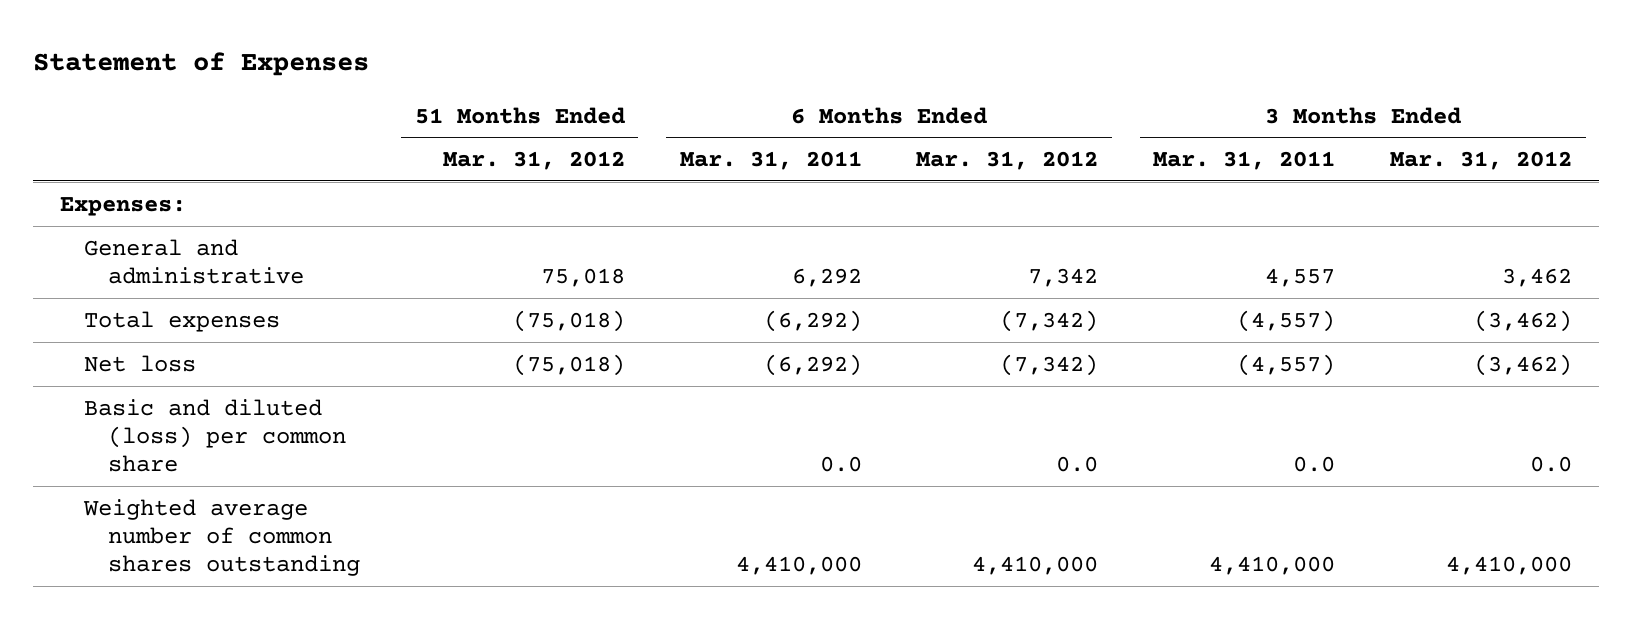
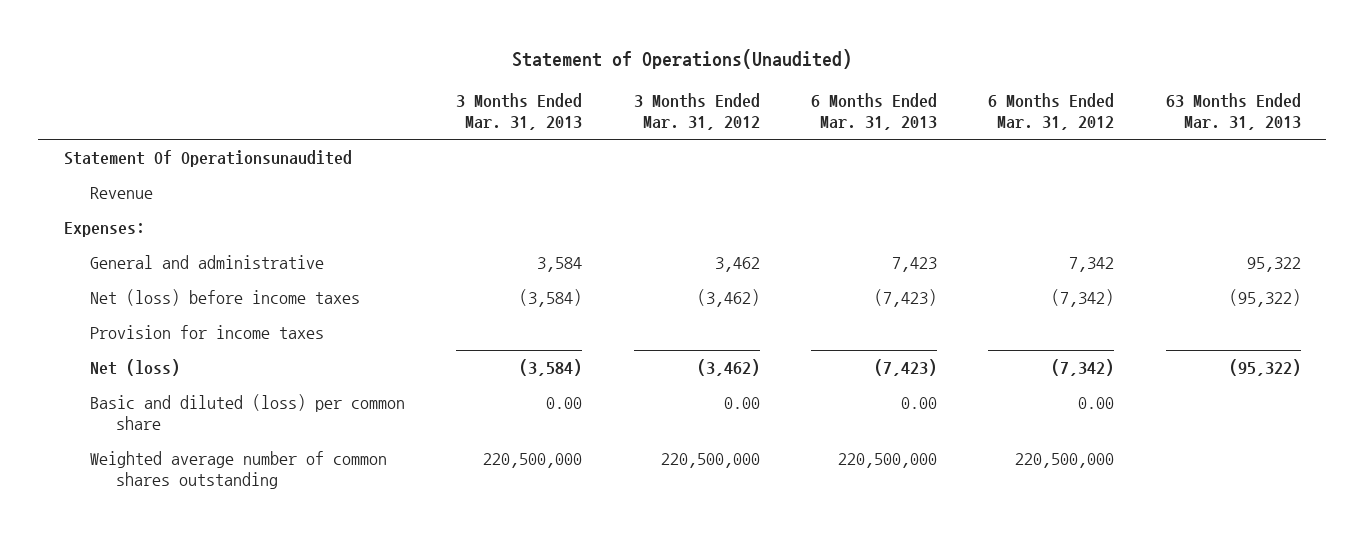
- Statement of Expenses
+ Statement of Operations(Unaudited)
- | 51 Months Ended Mar. 31, 2012 | 6 Months Ended Mar. 31, 2011 | 6 Months Ended Mar. 31, 2012 | 3 Months Ended Mar. 31, 2011 | 3 Months Ended Mar. 31, 2012
+ | 3 Months Ended Mar. 31, 2013 | 3 Months Ended Mar. 31, 2012 | 6 Months Ended Mar. 31, 2013 | 6 Months Ended Mar. 31, 2012 | 63 Months Ended Mar. 31, 2013
+ Statement Of Operationsunaudited
+ Revenue
- Total expenses | (75,018) | (6,292) | (7,342) | (4,557) | (3,462)
- Net loss | (75,018) | (6,292) | (7,342) | (4,557) | (3,462)
- Basic and diluted (loss) per common share | | 0.0 | 0.0 | 0.0 | 0.0
- Weighted average number of common shares outstanding | | 4,410,000 | 4,410,000 | 4,410,000 | 4,410,000
+ Net (loss) before income taxes | (3,584) | (3,462) | (7,423) | (7,342) | (95,322)
+ Provision for income taxes
+ Net (loss) | (3,584) | (3,462) | (7,423) | (7,342) | (95,322)
+ Basic and diluted (loss) per common share | 0.00 | 0.00 | 0.00 | 0.00 |
+ Weighted average number of common shares outstanding | 220,500,000 | 220,500,000 | 220,500,000 | 220,500,000 |

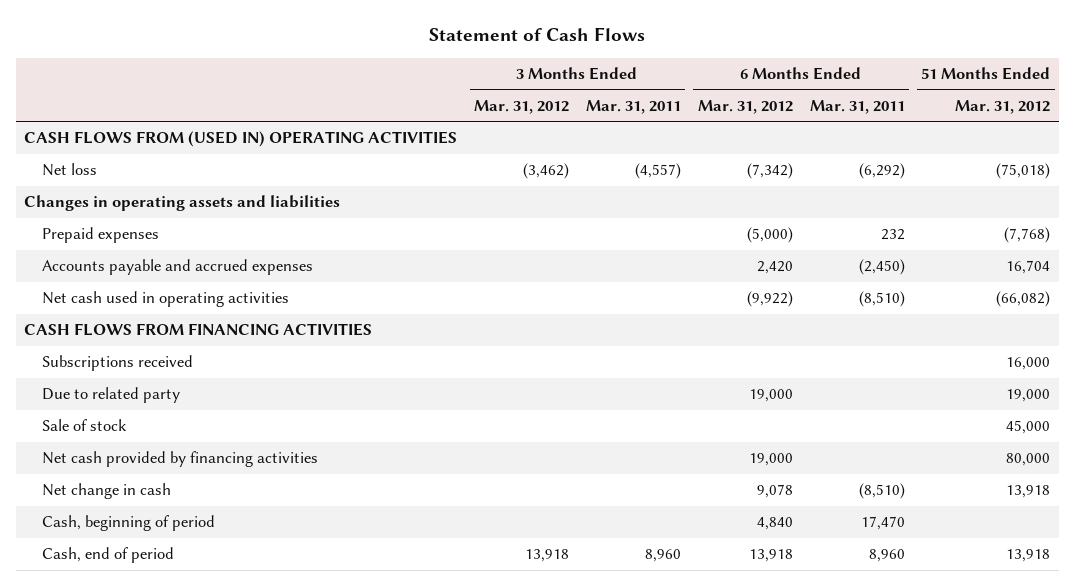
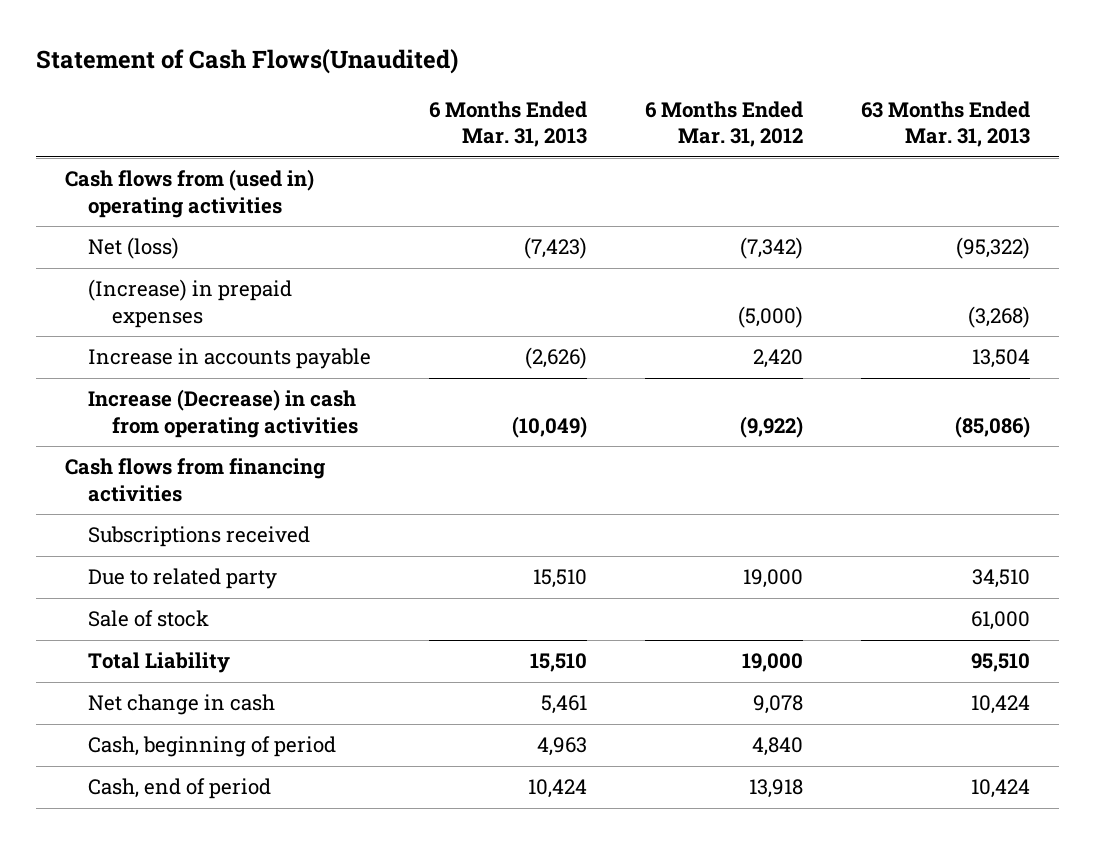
- Statement of Cash Flows
+ Statement of Cash Flows(Unaudited)
- | 3 Months Ended Mar. 31, 2012 | 3 Months Ended Mar. 31, 2011 | 6 Months Ended Mar. 31, 2012 | 6 Months Ended Mar. 31, 2011 | 51 Months Ended Mar. 31, 2012
+ | 6 Months Ended Mar. 31, 2013 | 6 Months Ended Mar. 31, 2012 | 63 Months Ended Mar. 31, 2013
- CASH FLOWS FROM (USED IN) OPERATING ACTIVITIES
- Net loss | (3,462) | (4,557) | (7,342) | (6,292) | (75,018)
- Changes in operating assets and liabilities
- Prepaid expenses | | | (5,000) | 232 | (7,768)
- Accounts payable and accrued expenses | | | 2,420 | (2,450) | 16,704
- Net cash used in operating activities | | | (9,922) | (8,510) | (66,082)
- CASH FLOWS FROM FINANCING ACTIVITIES
+ Cash flows from (used in) operating activities
+ Net (loss) | (7,423) | (7,342) | (95,322)
+ (Increase) in prepaid expenses | | (5,000) | (3,268)
+ Increase in accounts payable | (2,626) | 2,420 | 13,504
+ Increase (Decrease) in cash from operating activities | (10,049) | (9,922) | (85,086)
+ Cash flows from financing activities
- Net cash provided by financing activities | | | 19,000 | | 80,000
+ Total Liability | 15,510 | 19,000 | 95,510

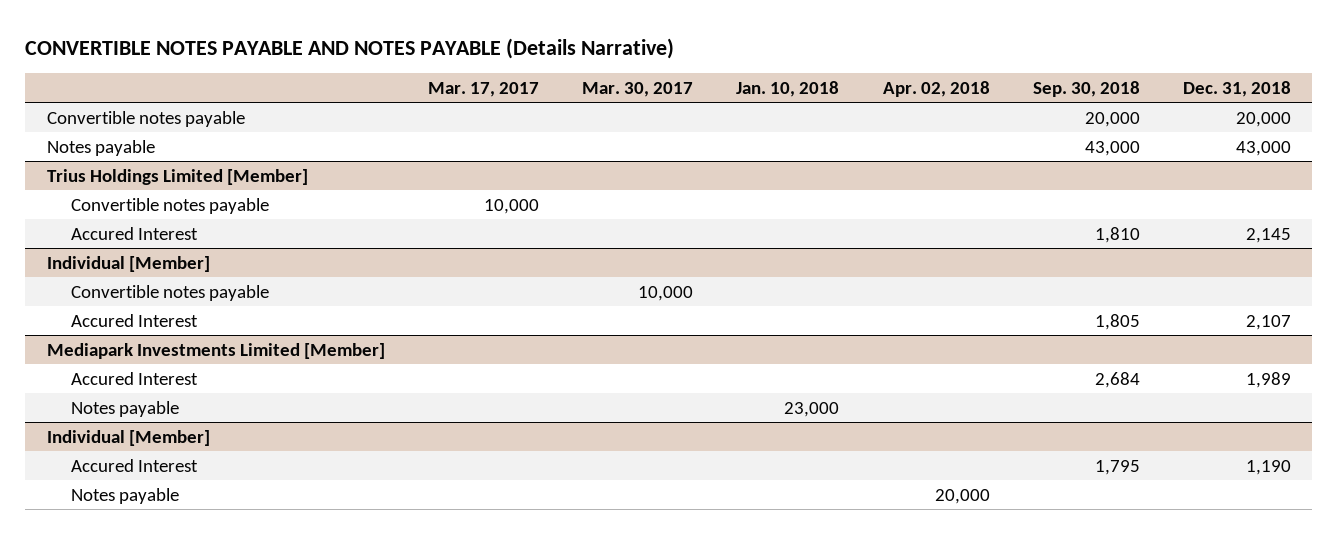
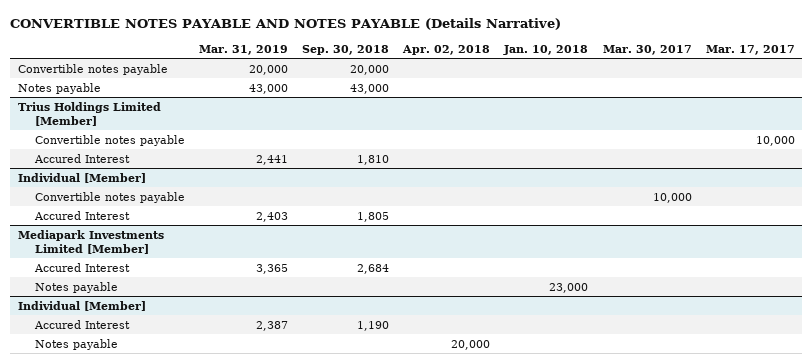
- | Mar. 17, 2017 | Mar. 30, 2017 | Jan. 10, 2018 | Apr. 02, 2018 | Sep. 30, 2018 | Dec. 31, 2018
+ | Mar. 31, 2019 | Sep. 30, 2018 | Apr. 02, 2018 | Jan. 10, 2018 | Mar. 30, 2017 | Mar. 17, 2017
@ Individual [Member]
- Accured Interest | | | | | 1,795 | 1,190
+ Accured Interest | 2,387 | 1,190 | | | |

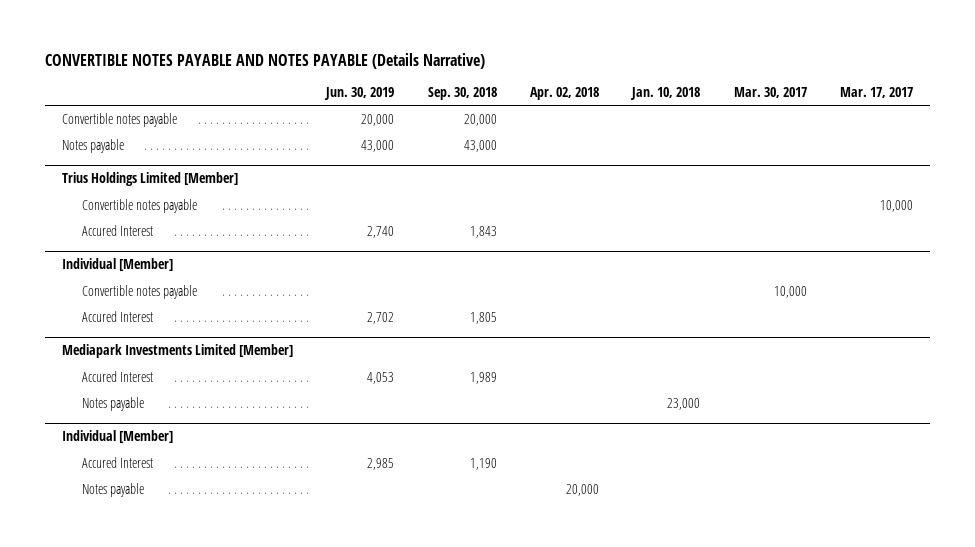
- | Mar. 31, 2019 | Sep. 30, 2018 | Apr. 02, 2018 | Jan. 10, 2018 | Mar. 30, 2017 | Mar. 17, 2017
+ | Jun. 30, 2019 | Sep. 30, 2018 | Apr. 02, 2018 | Jan. 10, 2018 | Mar. 30, 2017 | Mar. 17, 2017
@ Trius Holdings Limited [Member]
- Accured Interest | 2,441 | 1,810 | | | |
+ Accured Interest | 2,740 | 1,843 | | | |
@ Mediapark Investments Limited [Member]
- Accured Interest | 3,365 | 2,684 | | | |
+ Accured Interest | 4,053 | 1,989 | | | |

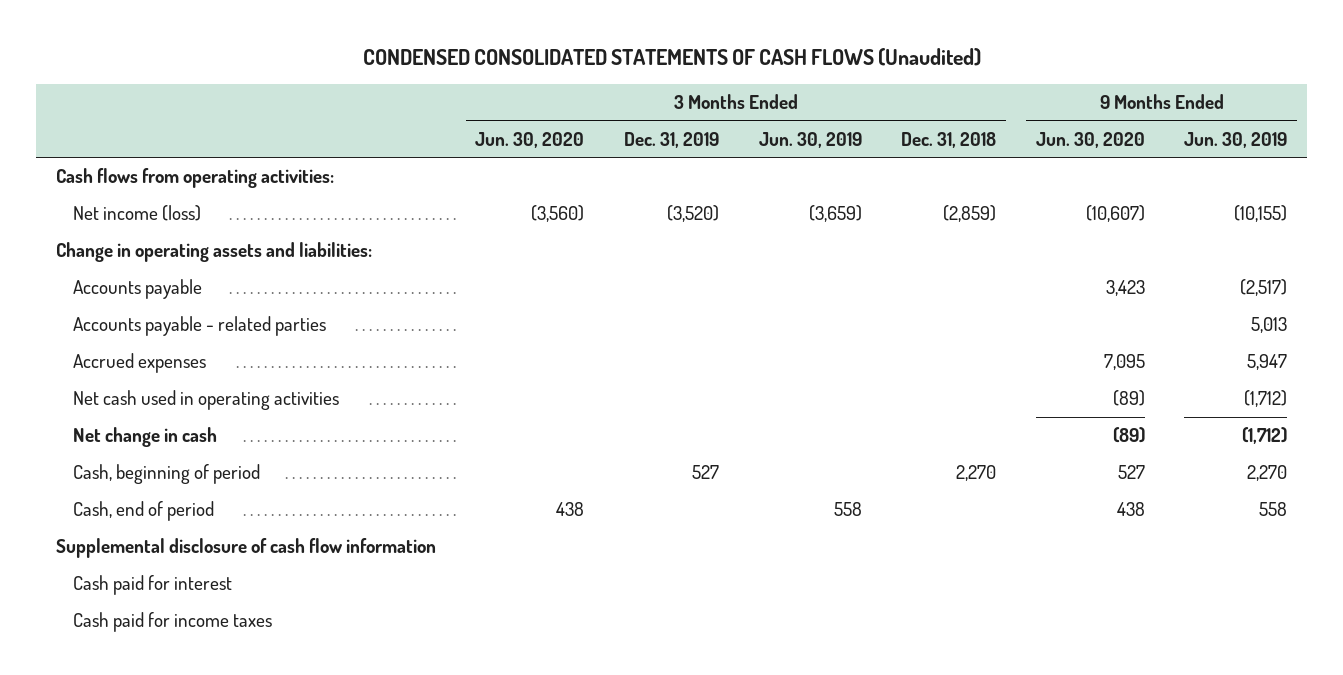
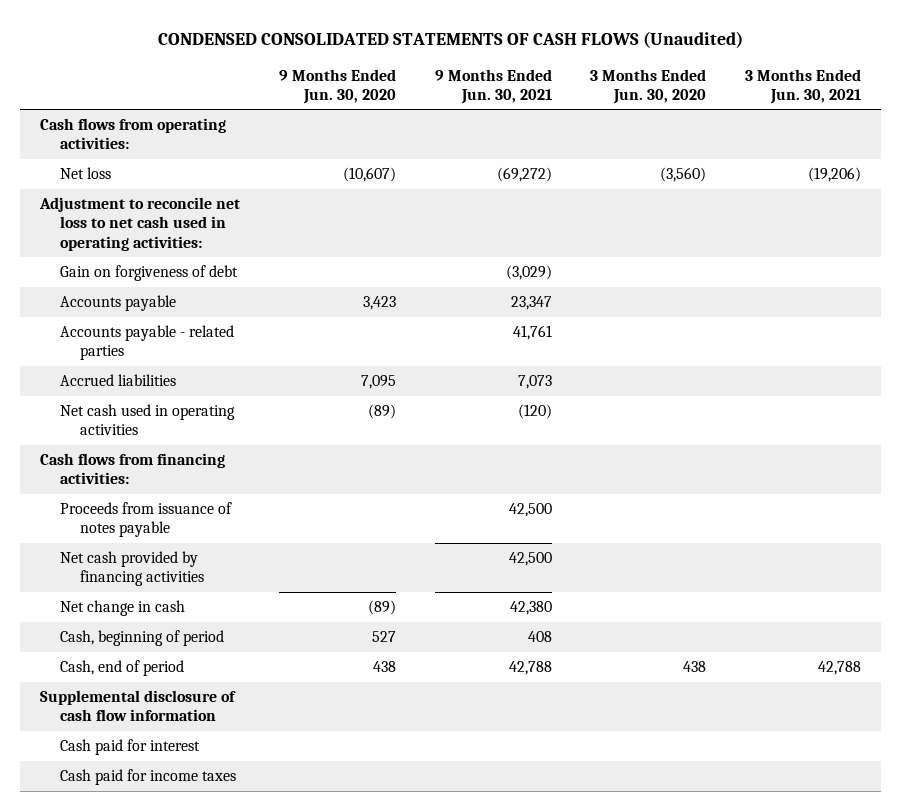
- | 3 Months Ended Jun. 30, 2020 | 3 Months Ended Dec. 31, 2019 | 3 Months Ended Jun. 30, 2019 | 3 Months Ended Dec. 31, 2018 | 9 Months Ended Jun. 30, 2020 | 9 Months Ended Jun. 30, 2019
+ | 9 Months Ended Jun. 30, 2020 | 9 Months Ended Jun. 30, 2021 | 3 Months Ended Jun. 30, 2020 | 3 Months Ended Jun. 30, 2021
- Net income (loss) | (3,560) | (3,520) | (3,659) | (2,859) | (10,607) | (10,155)
- Change in operating assets and liabilities:
+ Net loss | (10,607) | (69,272) | (3,560) | (19,206)
+ Adjustment to reconcile net loss to net cash used in operating activities:
+ Gain on forgiveness of debt | | (3,029) | |
- Accrued expenses | | | | | 7,095 | 5,947
+ Accrued liabilities | 7,095 | 7,073 | |
+ Cash flows from financing activities:
+ Proceeds from issuance of notes payable | | 42,500 | |
+ Net cash provided by financing activities | | 42,500 | |

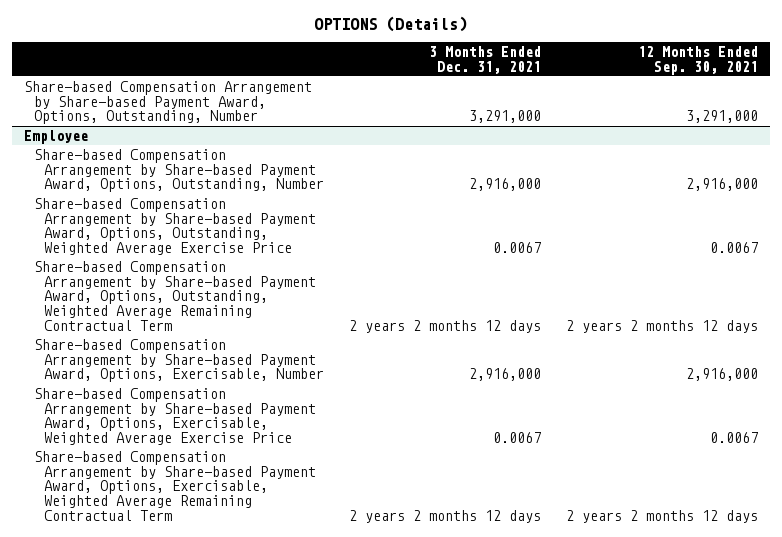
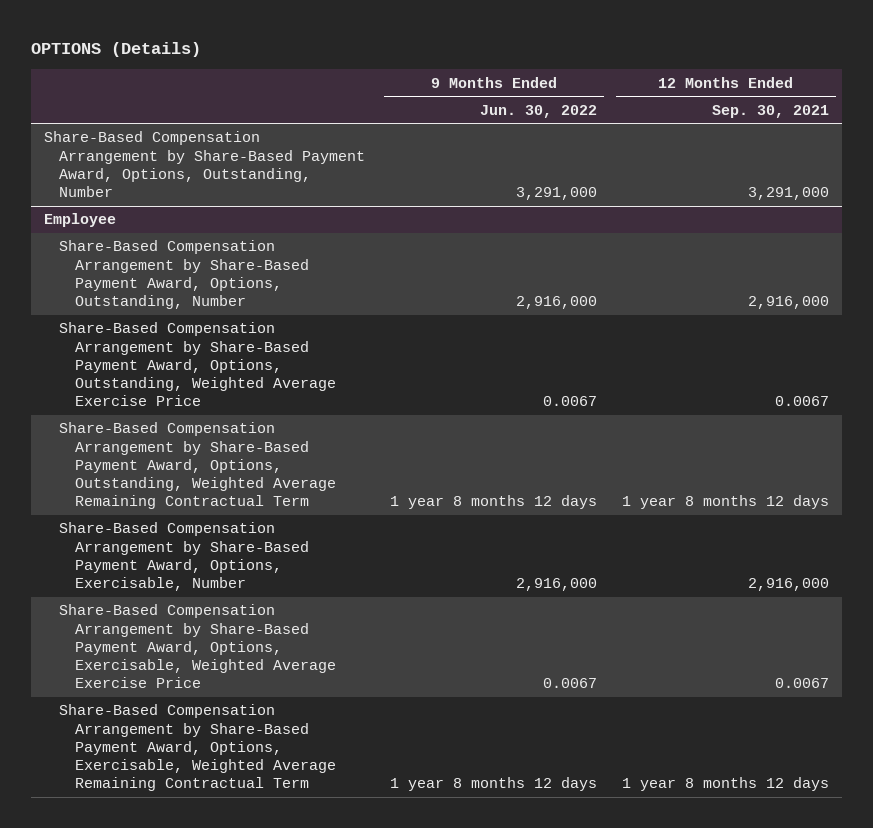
- | 3 Months Ended Dec. 31, 2021 | 12 Months Ended Sep. 30, 2021
+ | 9 Months Ended Jun. 30, 2022 | 12 Months Ended Sep. 30, 2021
- Share-based Compensation Arrangement by Share-based Payment Award, Options, Outstanding, Number | 3,291,000 | 3,291,000
+ Share-Based Compensation Arrangement by Share-Based Payment Award, Options, Outstanding, Number | 3,291,000 | 3,291,000
@ Employee
- Share-based Compensation Arrangement by Share-based Payment Award, Options, Outstanding, Number | 2,916,000 | 2,916,000
- Share-based Compensation Arrangement by Share-based Payment Award, Options, Outstanding, Weighted Average Exercise Price | 0.0067 | 0.0067
- Share-based Compensation Arrangement by Share-based Payment Award, Options, Outstanding, Weighted Average Remaining Contractual Term | 2 years 2 months 12 days | 2 years 2 months 12 days
- Share-based Compensation Arrangement by Share-based Payment Award, Options, Exercisable, Number | 2,916,000 | 2,916,000
- Share-based Compensation Arrangement by Share-based Payment Award, Options, Exercisable, Weighted Average Exercise Price | 0.0067 | 0.0067
- Share-based Compensation Arrangement by Share-based Payment Award, Options, Exercisable, Weighted Average Remaining Contractual Term | 2 years 2 months 12 days | 2 years 2 months 12 days
+ Share-Based Compensation Arrangement by Share-Based Payment Award, Options, Outstanding, Number | 2,916,000 | 2,916,000
+ Share-Based Compensation Arrangement by Share-Based Payment Award, Options, Outstanding, Weighted Average Exercise Price | 0.0067 | 0.0067
+ Share-Based Compensation Arrangement by Share-Based Payment Award, Options, Outstanding, Weighted Average Remaining Contractual Term | 1 year 8 months 12 days | 1 year 8 months 12 days
+ Share-Based Compensation Arrangement by Share-Based Payment Award, Options, Exercisable, Number | 2,916,000 | 2,916,000
+ Share-Based Compensation Arrangement by Share-Based Payment Award, Options, Exercisable, Weighted Average Exercise Price | 0.0067 | 0.0067
+ Share-Based Compensation Arrangement by Share-Based Payment Award, Options, Exercisable, Weighted Average Remaining Contractual Term | 1 year 8 months 12 days | 1 year 8 months 12 days

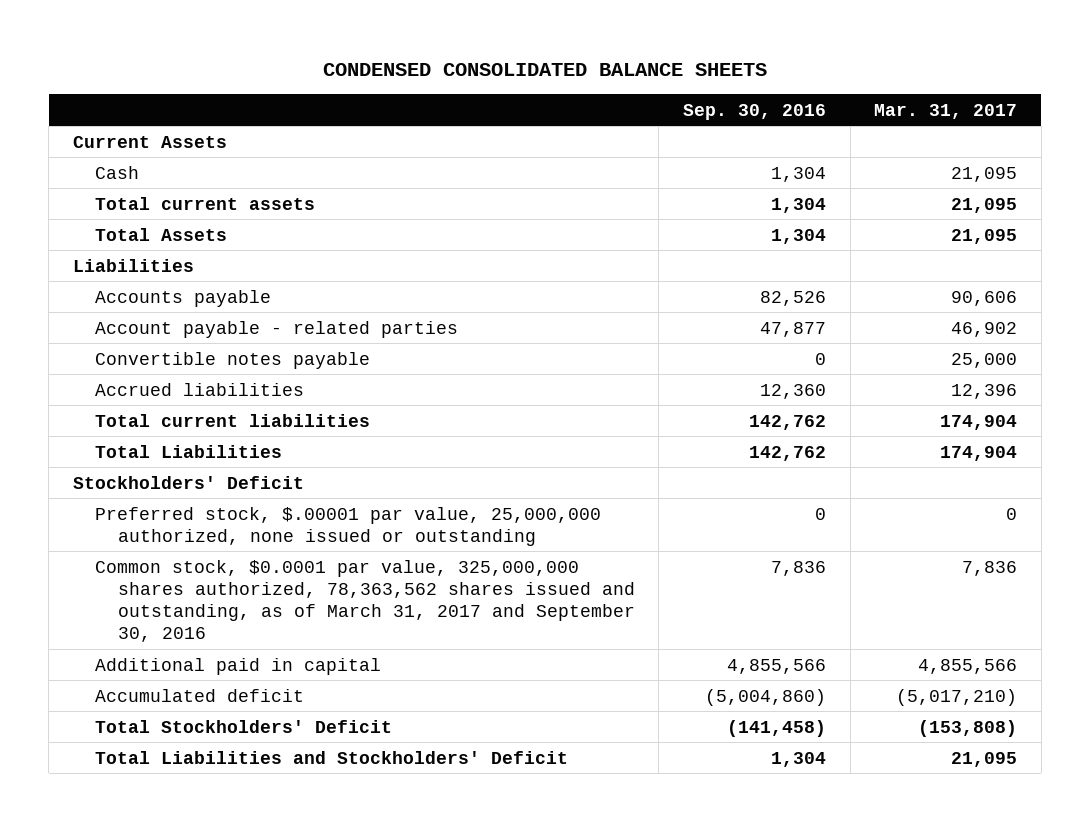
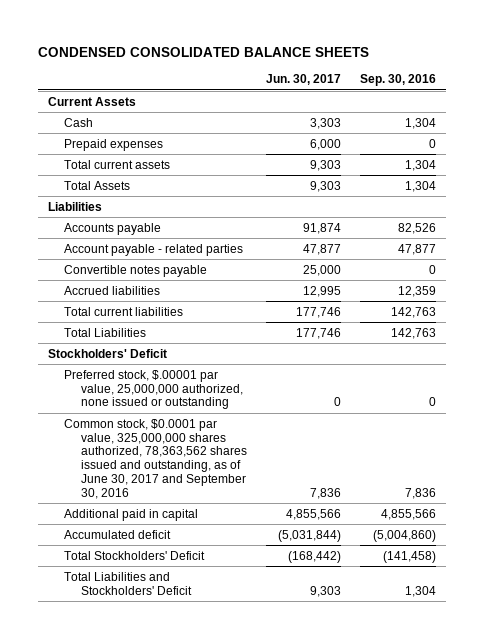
- | Sep. 30, 2016 | Mar. 31, 2017
+ | Jun. 30, 2017 | Sep. 30, 2016
+ Prepaid expenses | 6,000 | 0
- Accrued liabilities | 12,360 | 12,396
- Total current liabilities | 142,762 | 174,904
- Total Liabilities | 142,762 | 174,904
+ Accrued liabilities | 12,995 | 12,359
+ Total current liabilities | 177,746 | 142,763
+ Total Liabilities | 177,746 | 142,763
- Common stock, $0.0001 par value, 325,000,000 shares authorized, 78,363,562 shares issued and outstanding, as of March 31, 2017 and September 30, 2016 | 7,836 | 7,836
+ Common stock, $0.0001 par value, 325,000,000 shares authorized, 78,363,562 shares issued and outstanding, as of June 30, 2017 and September 30, 2016 | 7,836 | 7,836

